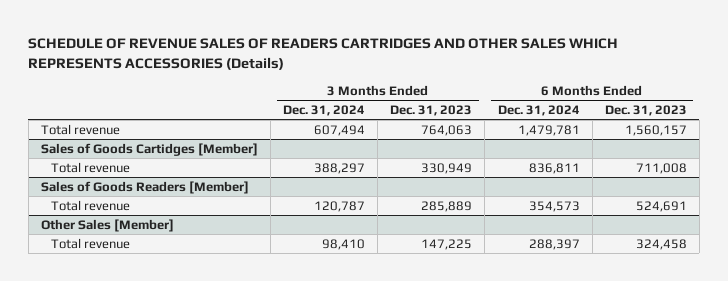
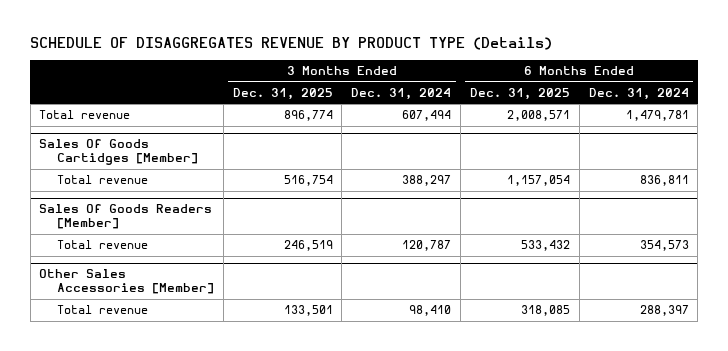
- SCHEDULE OF REVENUE SALES OF READERS CARTRIDGES AND OTHER SALES WHICH REPRESENTS ACCESSORIES (Details)
+ SCHEDULE OF DISAGGREGATES REVENUE BY PRODUCT TYPE (Details)
- | 3 Months Ended Dec. 31, 2024 | 3 Months Ended Dec. 31, 2023 | 6 Months Ended Dec. 31, 2024 | 6 Months Ended Dec. 31, 2023
+ | 3 Months Ended Dec. 31, 2025 | 3 Months Ended Dec. 31, 2024 | 6 Months Ended Dec. 31, 2025 | 6 Months Ended Dec. 31, 2024
- Sales of Goods Cartidges [Member]
+ Sales Of Goods Cartidges [Member]
- Sales of Goods Readers [Member]
+ Sales Of Goods Readers [Member]
- Other Sales [Member]
+ Other Sales Accessories [Member]

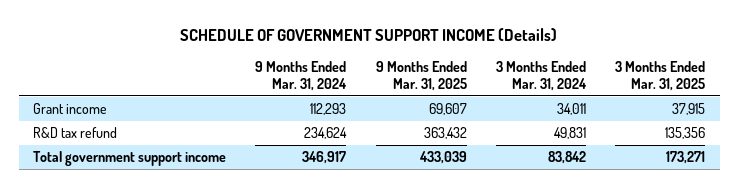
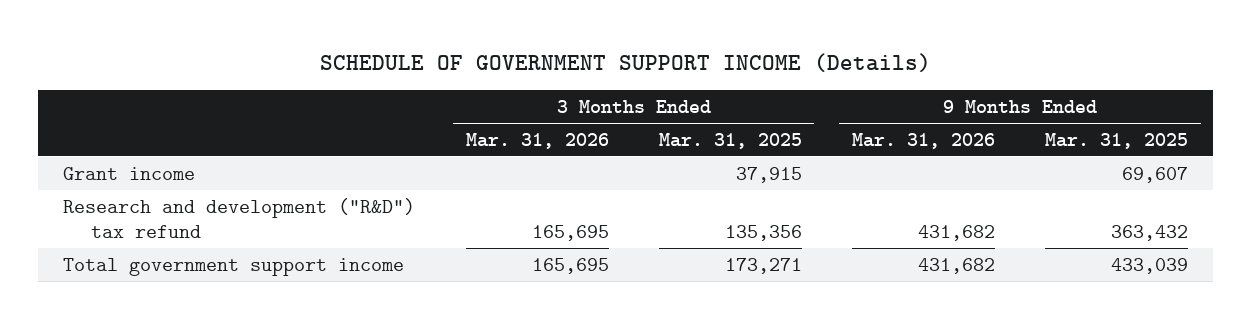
- | 9 Months Ended Mar. 31, 2024 | 9 Months Ended Mar. 31, 2025 | 3 Months Ended Mar. 31, 2024 | 3 Months Ended Mar. 31, 2025
+ | 3 Months Ended Mar. 31, 2026 | 3 Months Ended Mar. 31, 2025 | 9 Months Ended Mar. 31, 2026 | 9 Months Ended Mar. 31, 2025
- R&D tax refund | 234,624 | 363,432 | 49,831 | 135,356
+ Research and development ("R&D") tax refund | 165,695 | 135,356 | 431,682 | 363,432

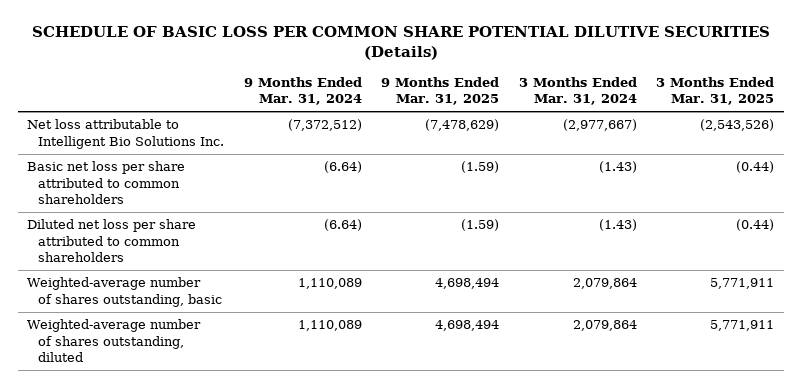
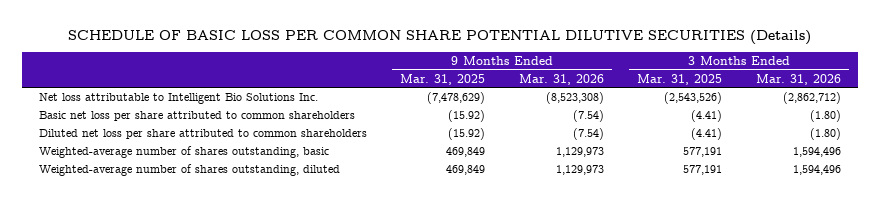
- | 9 Months Ended Mar. 31, 2024 | 9 Months Ended Mar. 31, 2025 | 3 Months Ended Mar. 31, 2024 | 3 Months Ended Mar. 31, 2025
+ | 9 Months Ended Mar. 31, 2025 | 9 Months Ended Mar. 31, 2026 | 3 Months Ended Mar. 31, 2025 | 3 Months Ended Mar. 31, 2026
- Basic net loss per share attributed to common shareholders | (6.64) | (1.59) | (1.43) | (0.44)
- Diluted net loss per share attributed to common shareholders | (6.64) | (1.59) | (1.43) | (0.44)
- Weighted-average number of shares outstanding, basic | 1,110,089 | 4,698,494 | 2,079,864 | 5,771,911
- Weighted-average number of shares outstanding, diluted | 1,110,089 | 4,698,494 | 2,079,864 | 5,771,911
+ Basic net loss per share attributed to common shareholders | (15.92) | (7.54) | (4.41) | (1.80)
+ Diluted net loss per share attributed to common shareholders | (15.92) | (7.54) | (4.41) | (1.80)
+ Weighted-average number of shares outstanding, basic | 469,849 | 1,129,973 | 577,191 | 1,594,496
+ Weighted-average number of shares outstanding, diluted | 469,849 | 1,129,973 | 577,191 | 1,594,496

